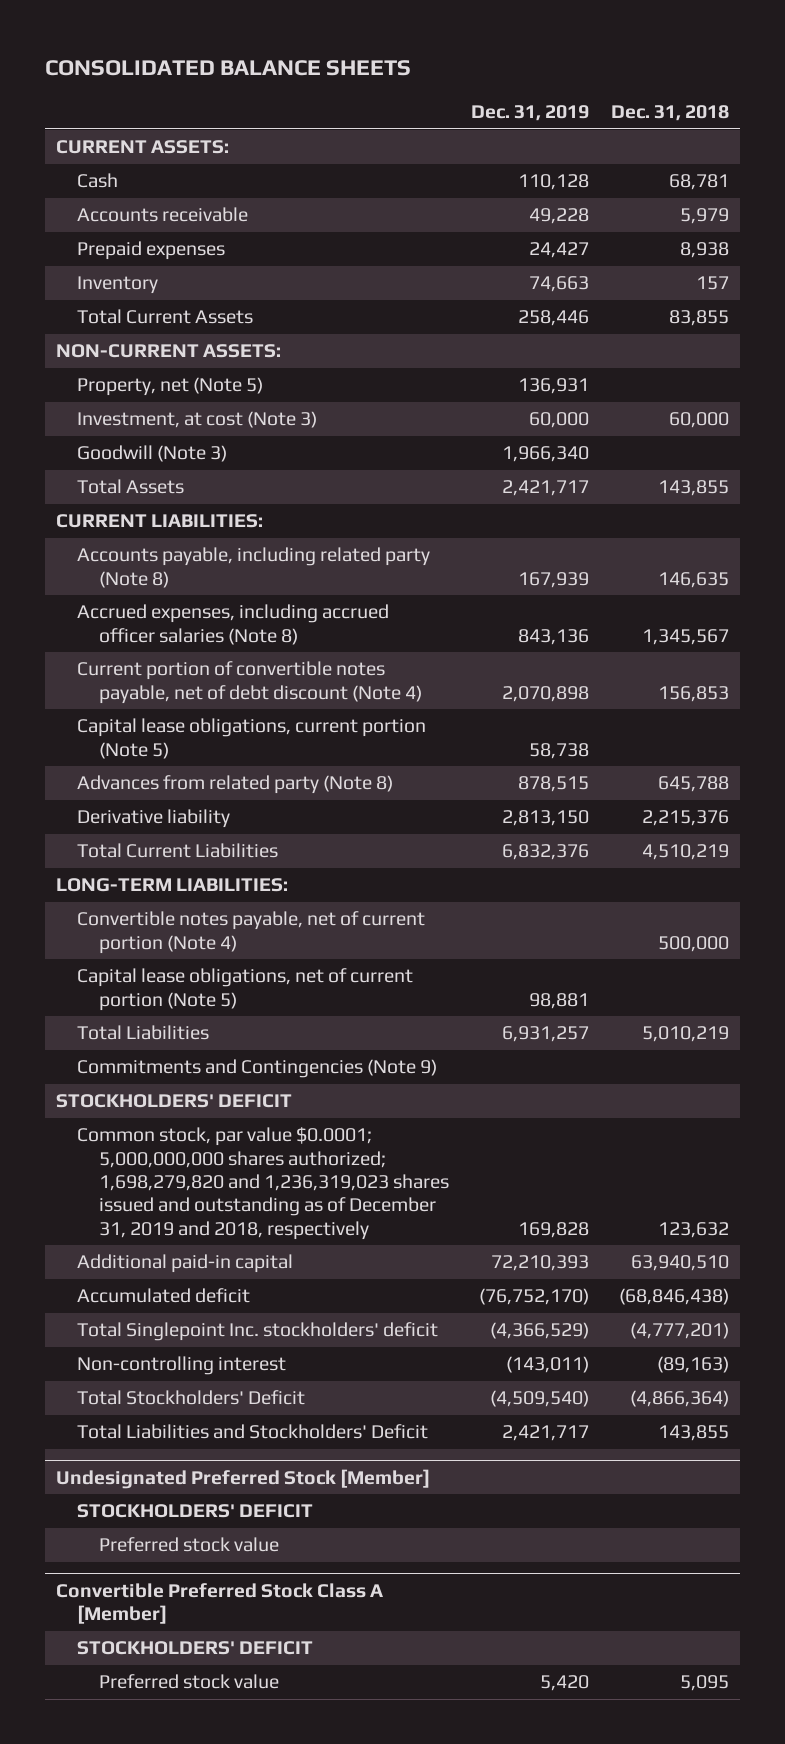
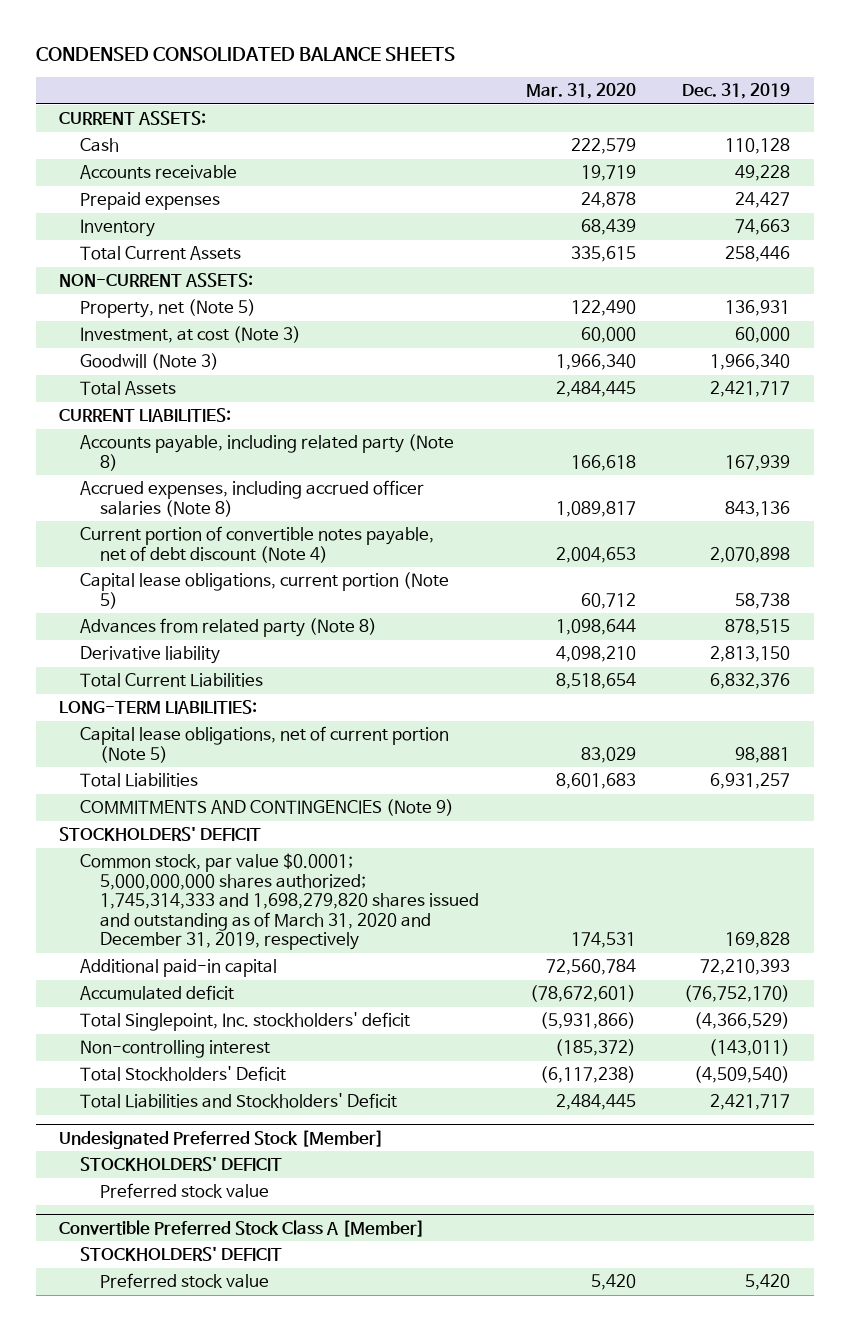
- CONSOLIDATED BALANCE SHEETS
+ CONDENSED CONSOLIDATED BALANCE SHEETS
- | Dec. 31, 2019 | Dec. 31, 2018
+ | Mar. 31, 2020 | Dec. 31, 2019
- Convertible notes payable, net of current portion (Note 4) | | 500,000
- Commitments and Contingencies (Note 9)
+ COMMITMENTS AND CONTINGENCIES (Note 9)
- Common stock, par value $0.0001; 5,000,000,000 shares authorized; 1,698,279,820 and 1,236,319,023 shares issued and outstanding as of December 31, 2019 and 2018, respectively | 169,828 | 123,632
+ Common stock, par value $0.0001; 5,000,000,000 shares authorized; 1,745,314,333 and 1,698,279,820 shares issued and outstanding as of March 31, 2020 and December 31, 2019, respectively | 174,531 | 169,828
- Total Singlepoint Inc. stockholders' deficit | (4,366,529) | (4,777,201)
+ Total Singlepoint, Inc. stockholders' deficit | (5,931,866) | (4,366,529)

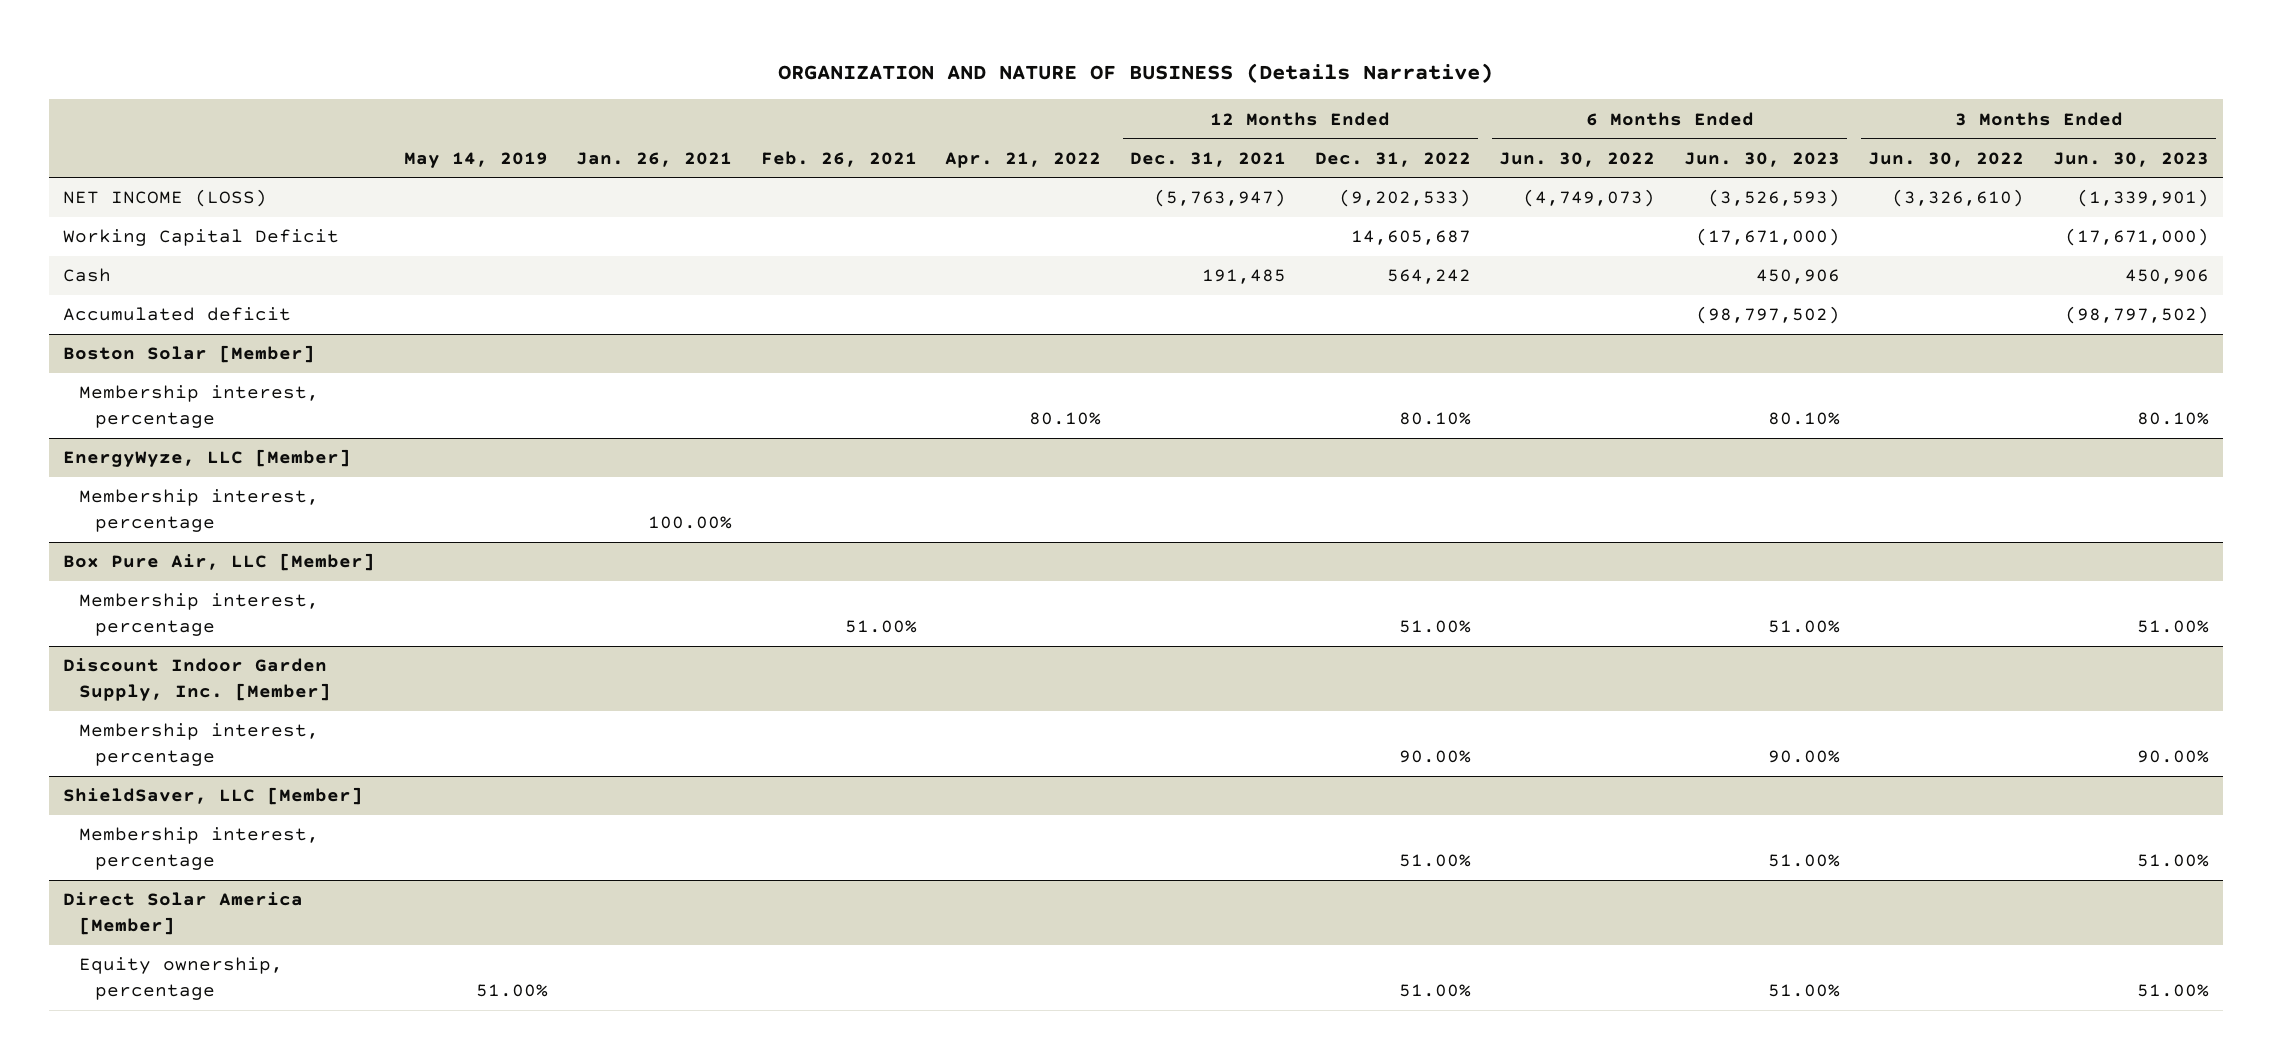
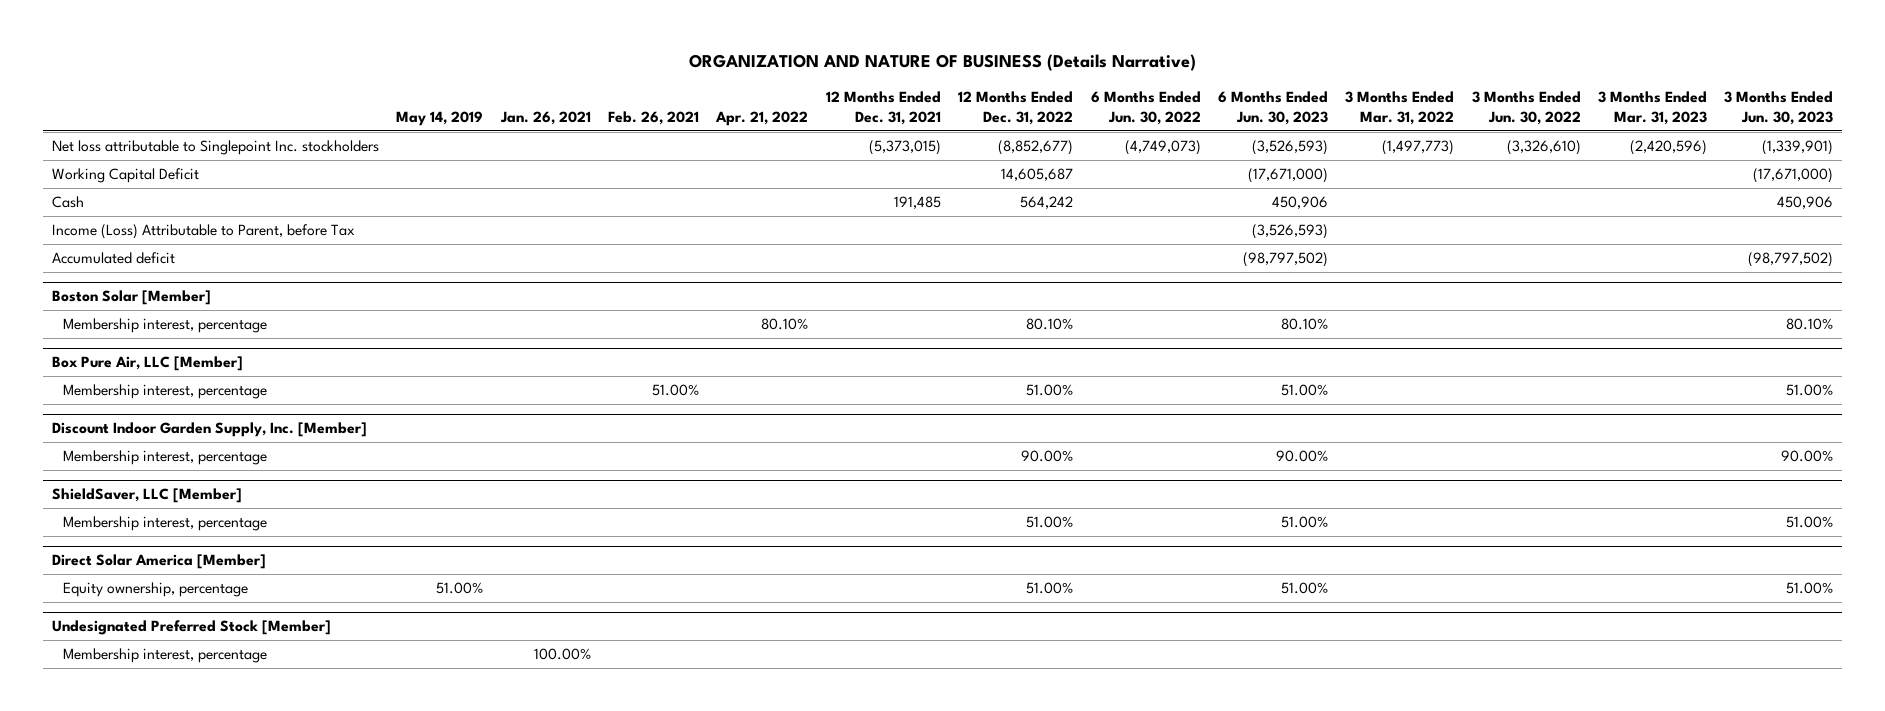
- | May 14, 2019 | Jan. 26, 2021 | Feb. 26, 2021 | Apr. 21, 2022 | 12 Months Ended Dec. 31, 2021 | 12 Months Ended Dec. 31, 2022 | 6 Months Ended Jun. 30, 2022 | 6 Months Ended Jun. 30, 2023 | 3 Months Ended Jun. 30, 2022 | 3 Months Ended Jun. 30, 2023
+ | May 14, 2019 | Jan. 26, 2021 | Feb. 26, 2021 | Apr. 21, 2022 | 12 Months Ended Dec. 31, 2021 | 12 Months Ended Dec. 31, 2022 | 6 Months Ended Jun. 30, 2022 | 6 Months Ended Jun. 30, 2023 | 3 Months Ended Mar. 31, 2022 | 3 Months Ended Jun. 30, 2022 | 3 Months Ended Mar. 31, 2023 | 3 Months Ended Jun. 30, 2023
- NET INCOME (LOSS) | | | | | (5,763,947) | (9,202,533) | (4,749,073) | (3,526,593) | (3,326,610) | (1,339,901)
+ Net loss attributable to Singlepoint Inc. stockholders | | | | | (5,373,015) | (8,852,677) | (4,749,073) | (3,526,593) | (1,497,773) | (3,326,610) | (2,420,596) | (1,339,901)
+ Income (Loss) Attributable to Parent, before Tax | | | | | | | | (3,526,593) | | | |
- EnergyWyze, LLC [Member]
- Membership interest, percentage | | 100.00% | | | | | | | |
+ Undesignated Preferred Stock [Member]
+ Membership interest, percentage | | 100.00% | | | | | | | | | |

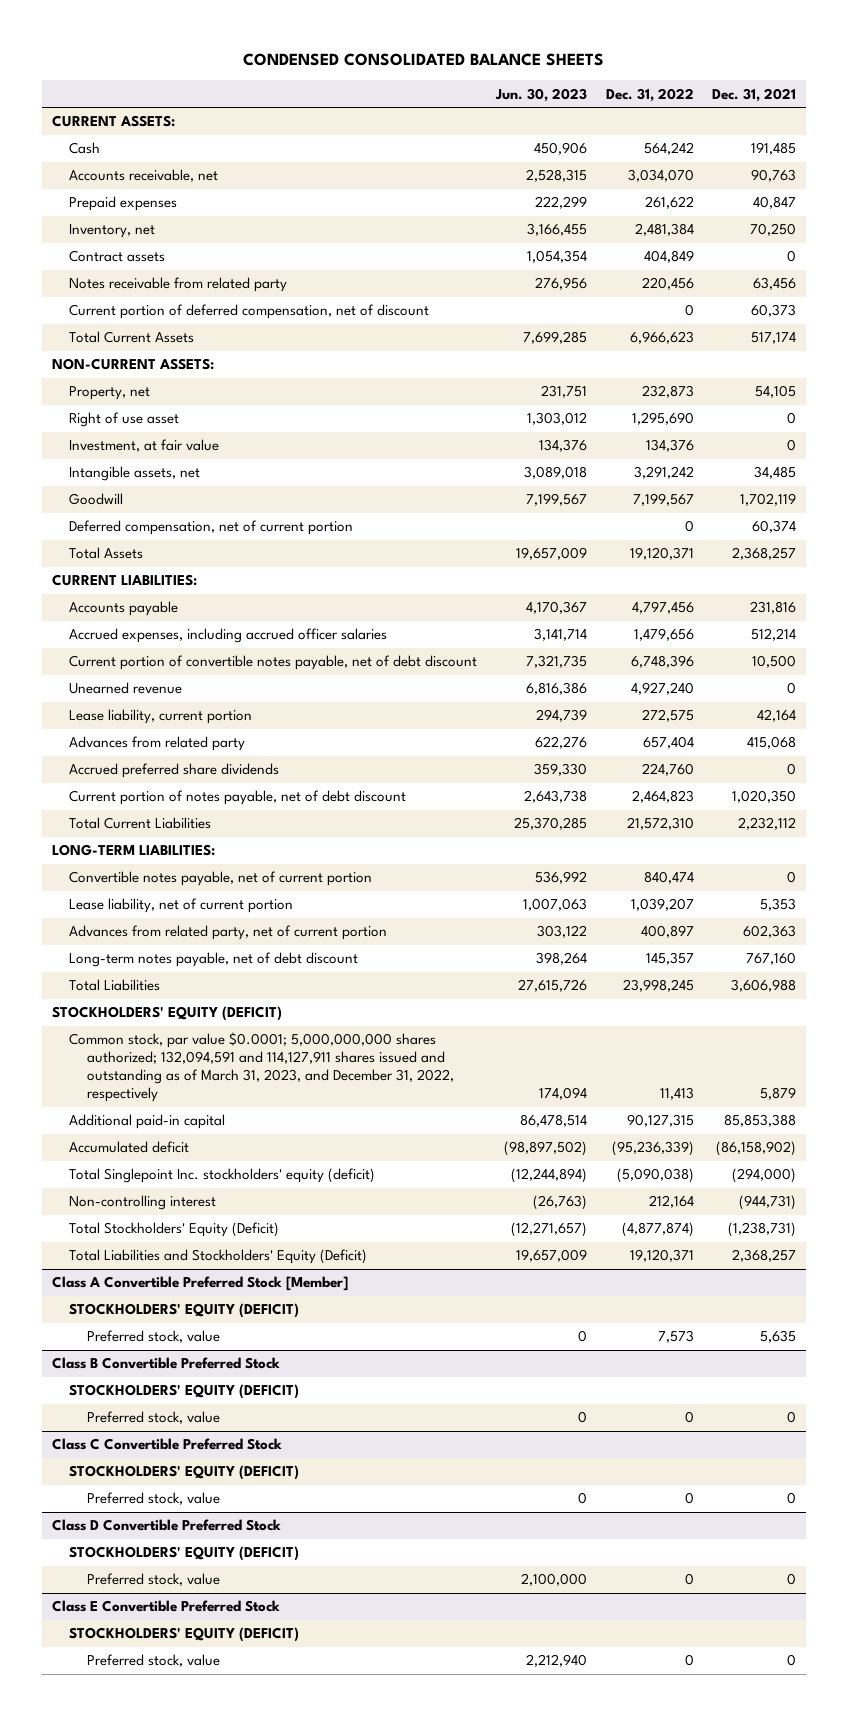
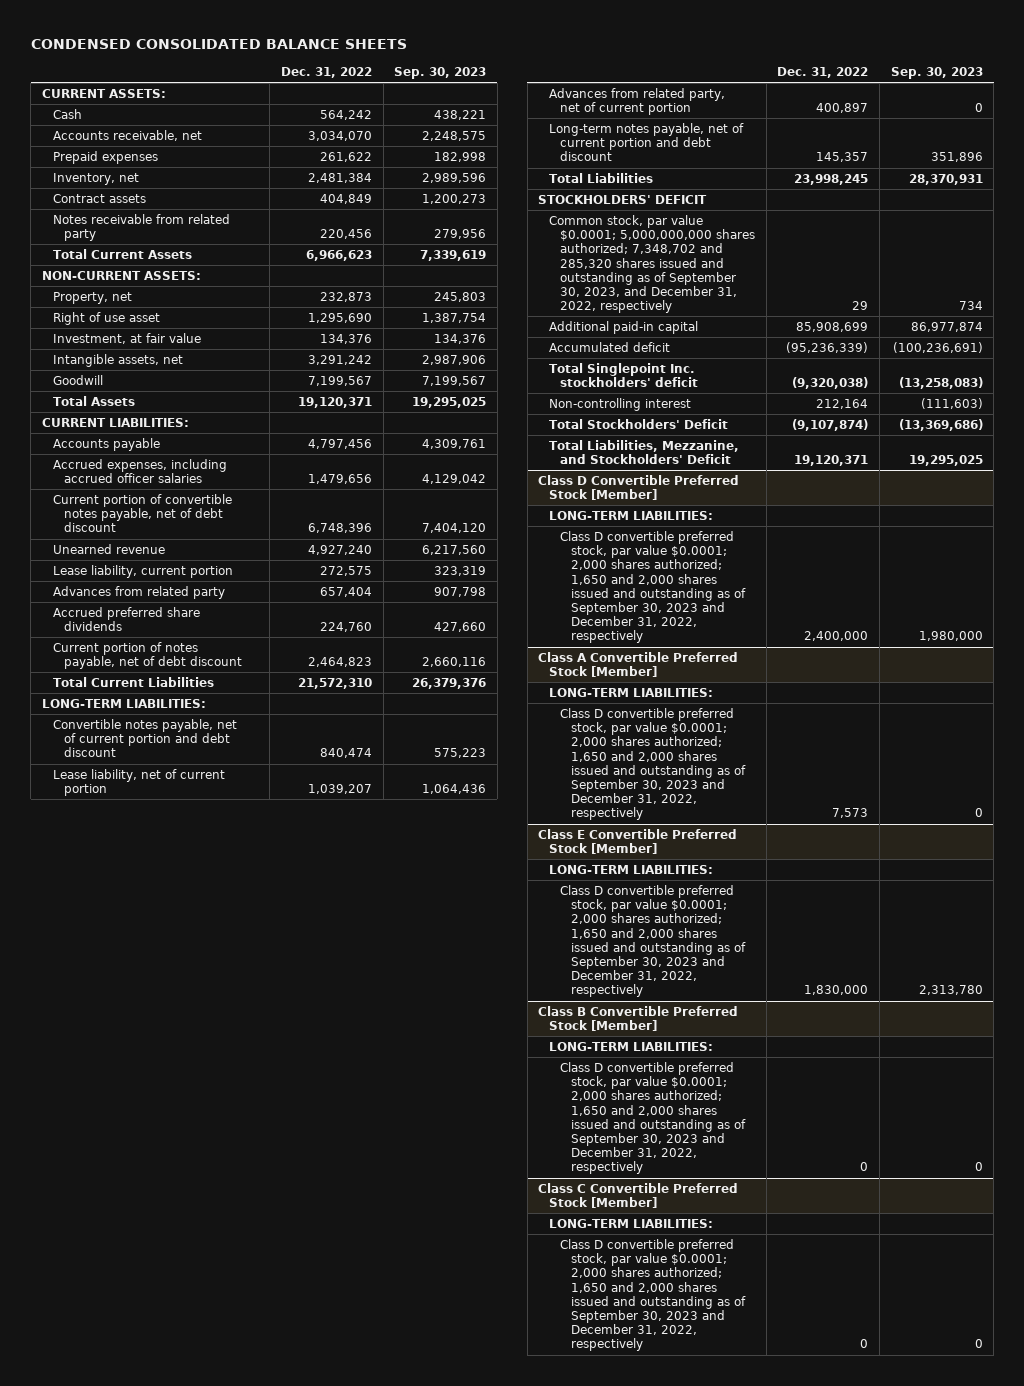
- | Jun. 30, 2023 | Dec. 31, 2022 | Dec. 31, 2021
+ | Dec. 31, 2022 | Sep. 30, 2023
- Current portion of deferred compensation, net of discount | | 0 | 60,373
- Deferred compensation, net of current portion | | 0 | 60,374
- Convertible notes payable, net of current portion | 536,992 | 840,474 | 0
+ Convertible notes payable, net of current portion and debt discount | 840,474 | 575,223
- Long-term notes payable, net of debt discount | 398,264 | 145,357 | 767,160
+ Long-term notes payable, net of current portion and debt discount | 145,357 | 351,896
- STOCKHOLDERS' EQUITY (DEFICIT)
- Common stock, par value $0.0001; 5,000,000,000 shares authorized; 132,094,591 and 114,127,911 shares issued and outstanding as of March 31, 2023, and December 31, 2022, respectively | 174,094 | 11,413 | 5,879
- Additional paid-in capital | 86,478,514 | 90,127,315 | 85,853,388
+ STOCKHOLDERS' DEFICIT
+ Common stock, par value $0.0001; 5,000,000,000 shares authorized; 7,348,702 and 285,320 shares issued and outstanding as of September 30, 2023, and December 31, 2022, respectively | 29 | 734
+ Additional paid-in capital | 85,908,699 | 86,977,874
- Total Singlepoint Inc. stockholders' equity (deficit) | (12,244,894) | (5,090,038) | (294,000)
+ Total Singlepoint Inc. stockholders' deficit | (9,320,038) | (13,258,083)
- Total Stockholders' Equity (Deficit) | (12,271,657) | (4,877,874) | (1,238,731)
- Total Liabilities and Stockholders' Equity (Deficit) | 19,657,009 | 19,120,371 | 2,368,257
+ Total Stockholders' Deficit | (9,107,874) | (13,369,686)
+ Total Liabilities, Mezzanine, and Stockholders' Deficit | 19,120,371 | 19,295,025
+ Class D Convertible Preferred Stock [Member]
+ LONG-TERM LIABILITIES:
+ Class D convertible preferred stock, par value $0.0001; 2,000 shares authorized; 1,650 and 2,000 shares issued and outstanding as of September 30, 2023 and December 31, 2022, respectively | 2,400,000 | 1,980,000
@ Class A Convertible Preferred Stock [Member]
- STOCKHOLDERS' EQUITY (DEFICIT)
- Preferred stock, value | 0 | 7,573 | 5,635
- Class B Convertible Preferred Stock
- STOCKHOLDERS' EQUITY (DEFICIT)
- Preferred stock, value | 0 | 0 | 0
- Class C Convertible Preferred Stock
- STOCKHOLDERS' EQUITY (DEFICIT)
- Preferred stock, value | 0 | 0 | 0
- Class D Convertible Preferred Stock
- STOCKHOLDERS' EQUITY (DEFICIT)
- Preferred stock, value | 2,100,000 | 0 | 0
- Class E Convertible Preferred Stock
- STOCKHOLDERS' EQUITY (DEFICIT)
- Preferred stock, value | 2,212,940 | 0 | 0
@ Class A Convertible Preferred Stock [Member]
+ LONG-TERM LIABILITIES:
+ Class D convertible preferred stock, par value $0.0001; 2,000 shares authorized; 1,650 and 2,000 shares issued and outstanding as of September 30, 2023 and December 31, 2022, respectively | 7,573 | 0
+ Class E Convertible Preferred Stock [Member]
+ LONG-TERM LIABILITIES:
+ Class D convertible preferred stock, par value $0.0001; 2,000 shares authorized; 1,650 and 2,000 shares issued and outstanding as of September 30, 2023 and December 31, 2022, respectively | 1,830,000 | 2,313,780
+ Class B Convertible Preferred Stock [Member]
+ LONG-TERM LIABILITIES:
+ Class D convertible preferred stock, par value $0.0001; 2,000 shares authorized; 1,650 and 2,000 shares issued and outstanding as of September 30, 2023 and December 31, 2022, respectively | 0 | 0
+ Class C Convertible Preferred Stock [Member]
+ LONG-TERM LIABILITIES:
+ Class D convertible preferred stock, par value $0.0001; 2,000 shares authorized; 1,650 and 2,000 shares issued and outstanding as of September 30, 2023 and December 31, 2022, respectively | 0 | 0

